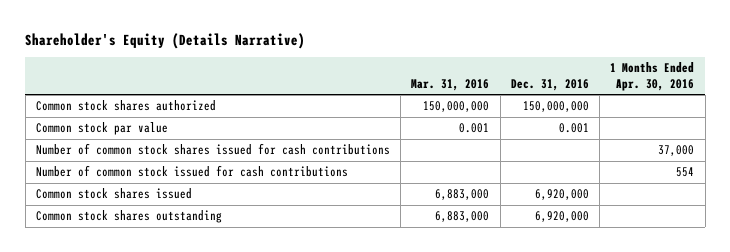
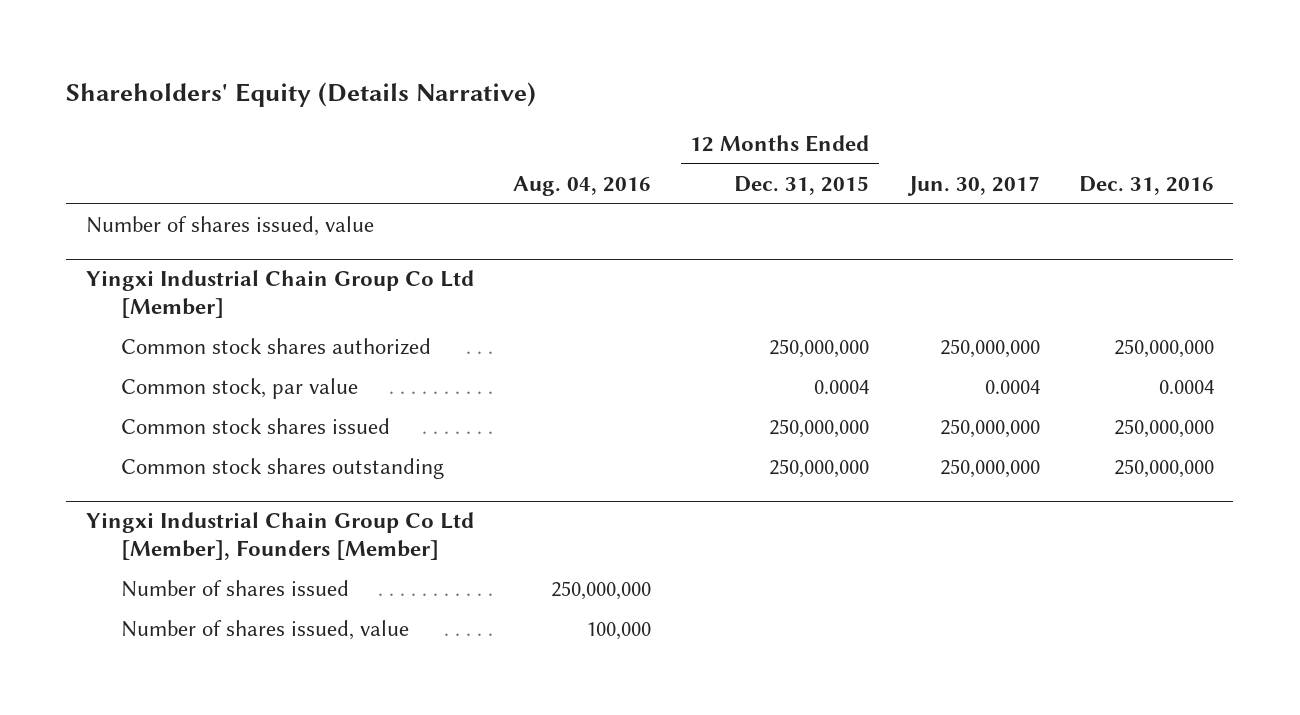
- Shareholder's Equity (Details Narrative)
+ Shareholders' Equity (Details Narrative)
- | Mar. 31, 2016 | Dec. 31, 2016 | 1 Months Ended Apr. 30, 2016
+ | Aug. 04, 2016 | 12 Months Ended Dec. 31, 2015 | Jun. 30, 2017 | Dec. 31, 2016
- Common stock shares authorized | 150,000,000 | 150,000,000 |
- Common stock par value | 0.001 | 0.001 |
- Number of common stock shares issued for cash contributions | | | 37,000
- Number of common stock issued for cash contributions | | | 554
- Common stock shares issued | 6,883,000 | 6,920,000 |
- Common stock shares outstanding | 6,883,000 | 6,920,000 |
+ Number of shares issued, value
+ Yingxi Industrial Chain Group Co Ltd [Member]
+ Common stock shares authorized | | 250,000,000 | 250,000,000 | 250,000,000
+ Common stock, par value | | 0.0004 | 0.0004 | 0.0004
+ Common stock shares issued | | 250,000,000 | 250,000,000 | 250,000,000
+ Common stock shares outstanding | | 250,000,000 | 250,000,000 | 250,000,000
+ Yingxi Industrial Chain Group Co Ltd [Member], Founders [Member]
+ Number of shares issued | 250,000,000 | | |
+ Number of shares issued, value | 100,000 | | |

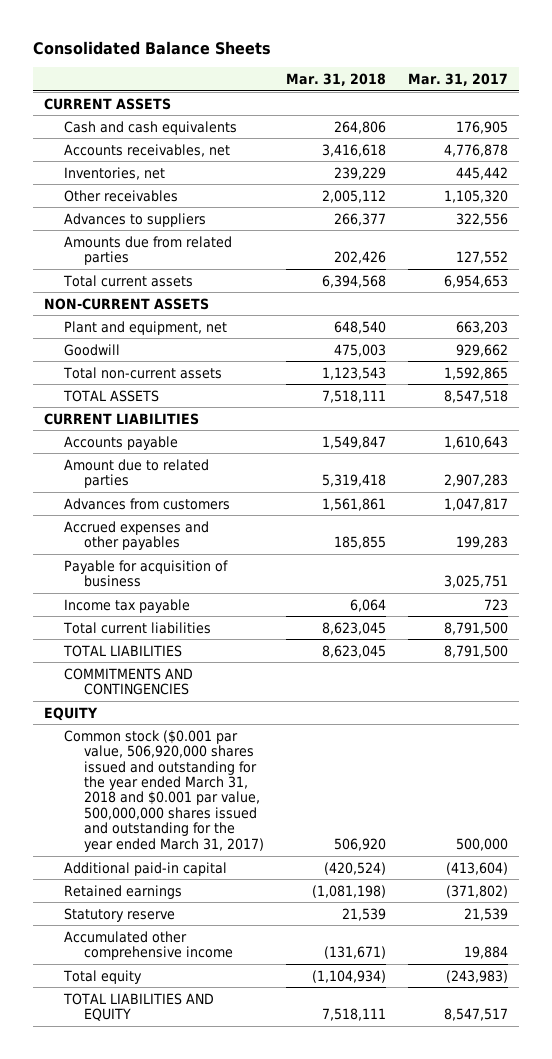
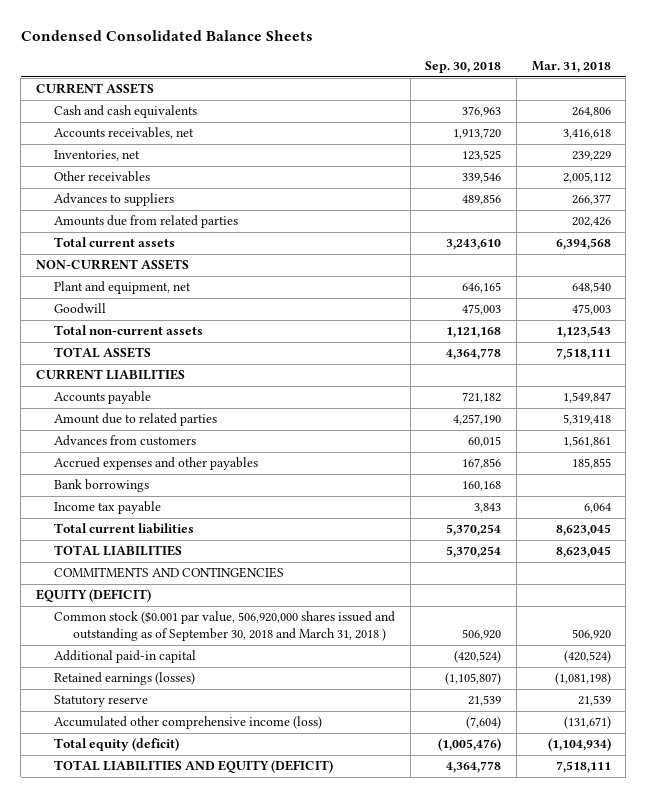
- Consolidated Balance Sheets
+ Condensed Consolidated Balance Sheets
- | Mar. 31, 2018 | Mar. 31, 2017
+ | Sep. 30, 2018 | Mar. 31, 2018
- Payable for acquisition of business | | 3,025,751
+ Bank borrowings | 160,168 |
- EQUITY
- Common stock ($0.001 par value, 506,920,000 shares issued and outstanding for the year ended March 31, 2018 and $0.001 par value, 500,000,000 shares issued and outstanding for the year ended March 31, 2017) | 506,920 | 500,000
+ EQUITY (DEFICIT)
+ Common stock ($0.001 par value, 506,920,000 shares issued and outstanding as of September 30, 2018 and March 31, 2018 ) | 506,920 | 506,920
- Retained earnings | (1,081,198) | (371,802)
+ Retained earnings (losses) | (1,105,807) | (1,081,198)
- Accumulated other comprehensive income | (131,671) | 19,884
- Total equity | (1,104,934) | (243,983)
- TOTAL LIABILITIES AND EQUITY | 7,518,111 | 8,547,517
+ Accumulated other comprehensive income (loss) | (7,604) | (131,671)
+ Total equity (deficit) | (1,005,476) | (1,104,934)
+ TOTAL LIABILITIES AND EQUITY (DEFICIT) | 4,364,778 | 7,518,111

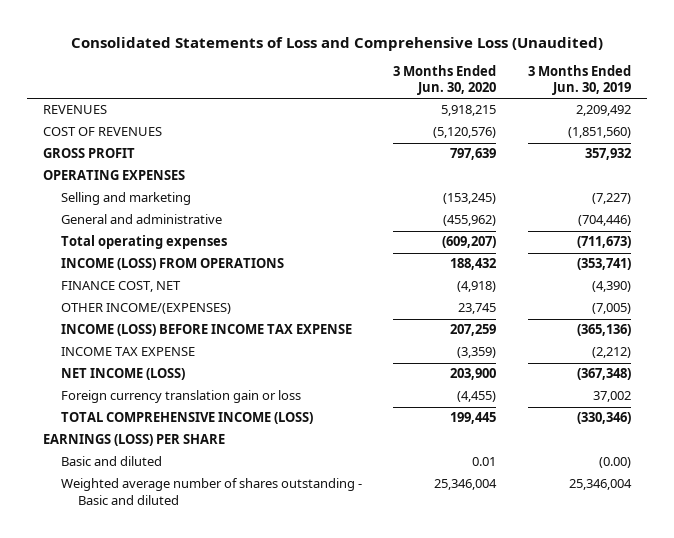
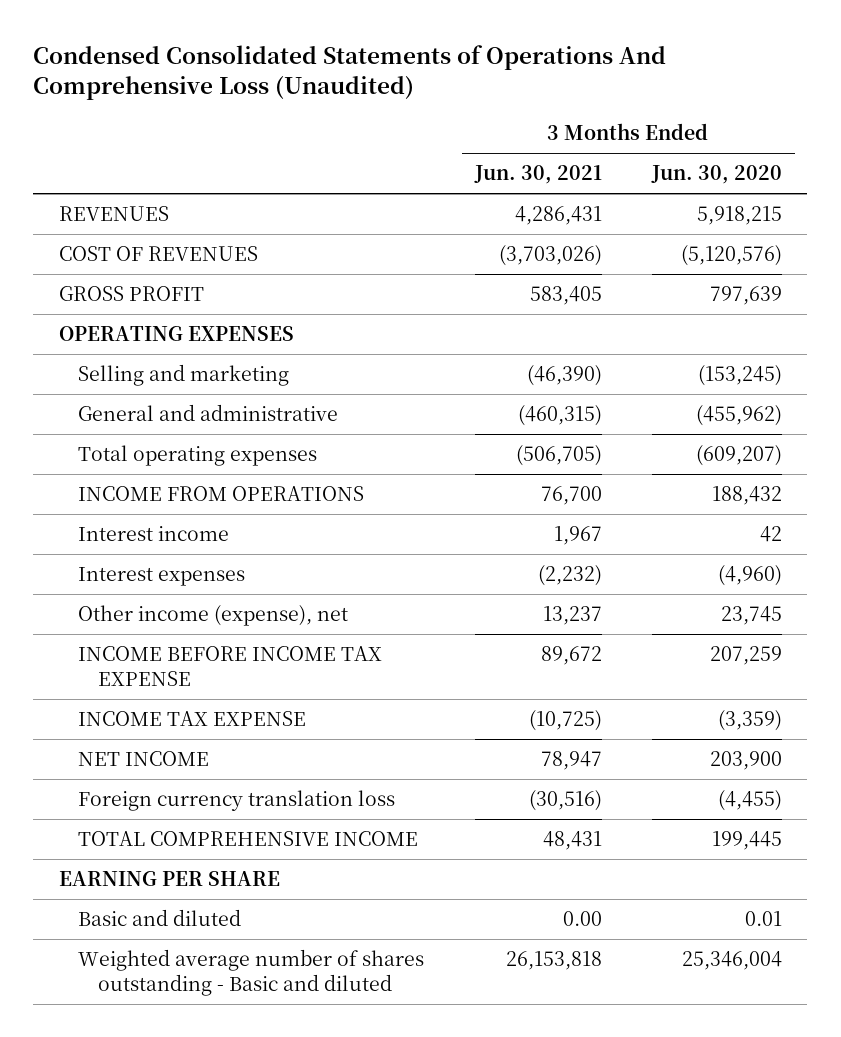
- Consolidated Statements of Loss and Comprehensive Loss (Unaudited)
+ Condensed Consolidated Statements of Operations And Comprehensive Loss (Unaudited)
- | 3 Months Ended Jun. 30, 2020 | 3 Months Ended Jun. 30, 2019
+ | 3 Months Ended Jun. 30, 2021 | 3 Months Ended Jun. 30, 2020
- INCOME (LOSS) FROM OPERATIONS | 188,432 | (353,741)
- FINANCE COST, NET | (4,918) | (4,390)
- OTHER INCOME/(EXPENSES) | 23,745 | (7,005)
- INCOME (LOSS) BEFORE INCOME TAX EXPENSE | 207,259 | (365,136)
+ INCOME FROM OPERATIONS | 76,700 | 188,432
+ Interest income | 1,967 | 42
+ Interest expenses | (2,232) | (4,960)
+ Other income (expense), net | 13,237 | 23,745
+ INCOME BEFORE INCOME TAX EXPENSE | 89,672 | 207,259
- NET INCOME (LOSS) | 203,900 | (367,348)
- Foreign currency translation gain or loss | (4,455) | 37,002
- TOTAL COMPREHENSIVE INCOME (LOSS) | 199,445 | (330,346)
- EARNINGS (LOSS) PER SHARE
+ NET INCOME | 78,947 | 203,900
+ Foreign currency translation loss | (30,516) | (4,455)
+ TOTAL COMPREHENSIVE INCOME | 48,431 | 199,445
+ EARNING PER SHARE

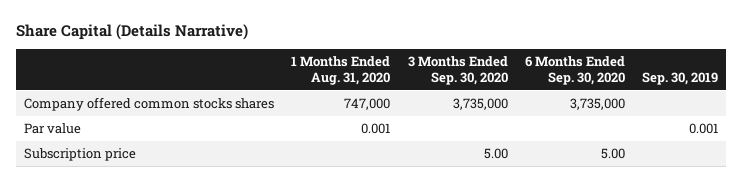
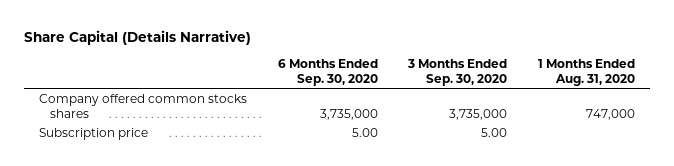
- | 1 Months Ended Aug. 31, 2020 | 3 Months Ended Sep. 30, 2020 | 6 Months Ended Sep. 30, 2020 | Sep. 30, 2019
+ | 6 Months Ended Sep. 30, 2020 | 3 Months Ended Sep. 30, 2020 | 1 Months Ended Aug. 31, 2020
- Par value | 0.001 | | | 0.001

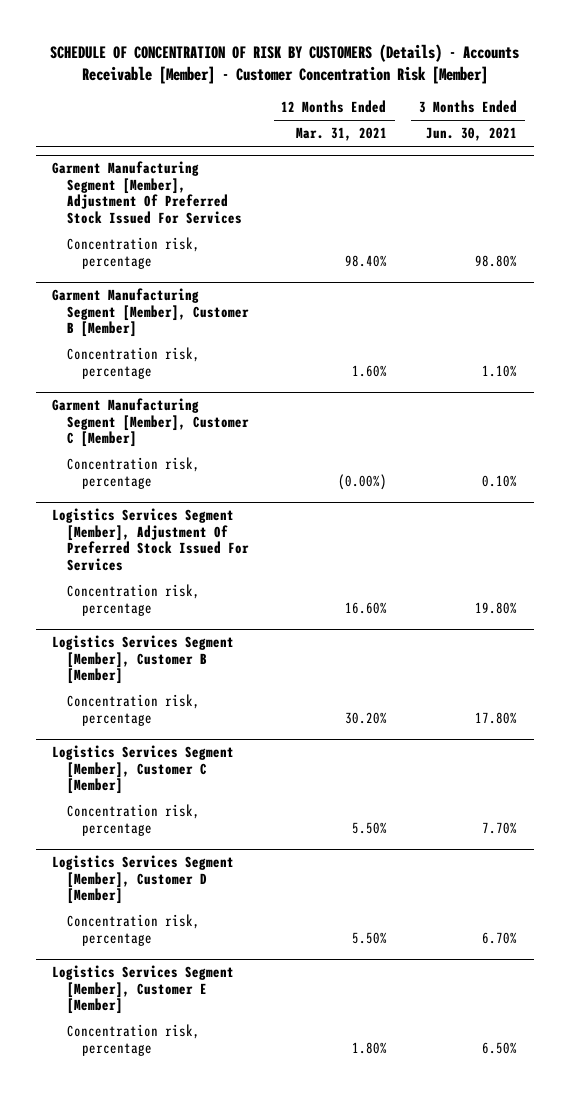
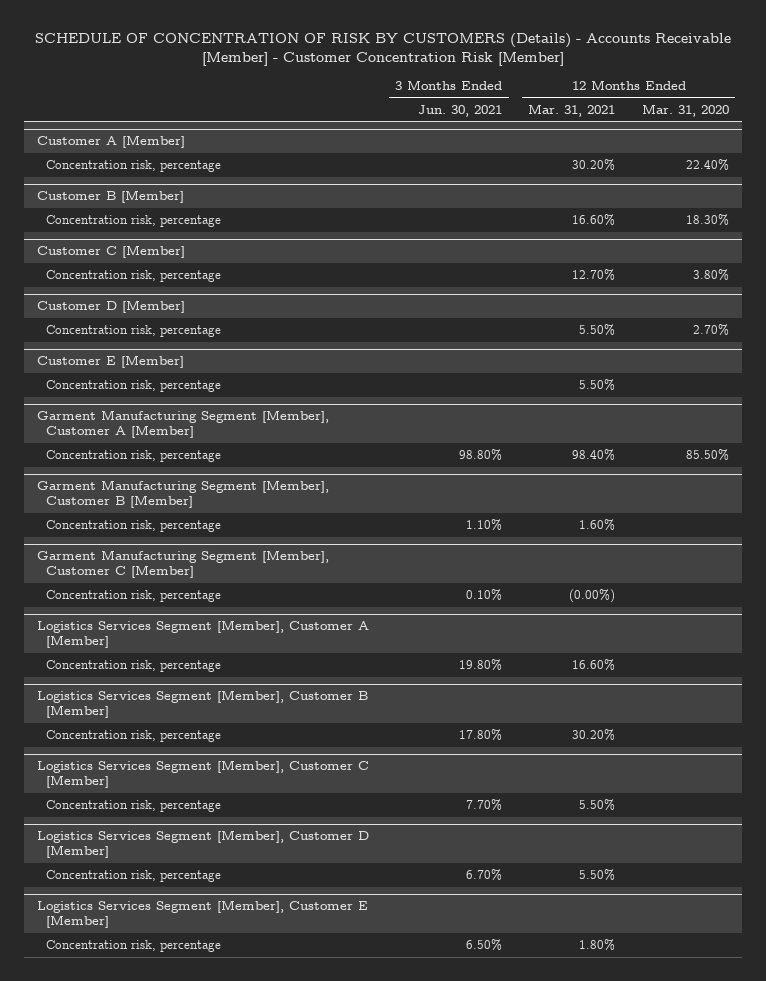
- | 12 Months Ended Mar. 31, 2021 | 3 Months Ended Jun. 30, 2021
+ | 3 Months Ended Jun. 30, 2021 | 12 Months Ended Mar. 31, 2021 | 12 Months Ended Mar. 31, 2020
- Garment Manufacturing Segment [Member], Adjustment Of Preferred Stock Issued For Services
+ Customer A [Member]
+ Concentration risk, percentage | | 30.20% | 22.40%
+ Customer B [Member]
+ Concentration risk, percentage | | 16.60% | 18.30%
+ Customer C [Member]
+ Concentration risk, percentage | | 12.70% | 3.80%
+ Customer D [Member]
+ Concentration risk, percentage | | 5.50% | 2.70%
+ Customer E [Member]
+ Concentration risk, percentage | | 5.50% |
+ Garment Manufacturing Segment [Member], Customer A [Member]
- Logistics Services Segment [Member], Adjustment Of Preferred Stock Issued For Services
+ Logistics Services Segment [Member], Customer A [Member]

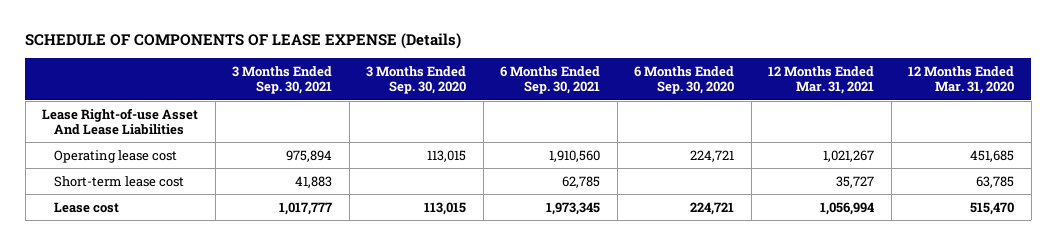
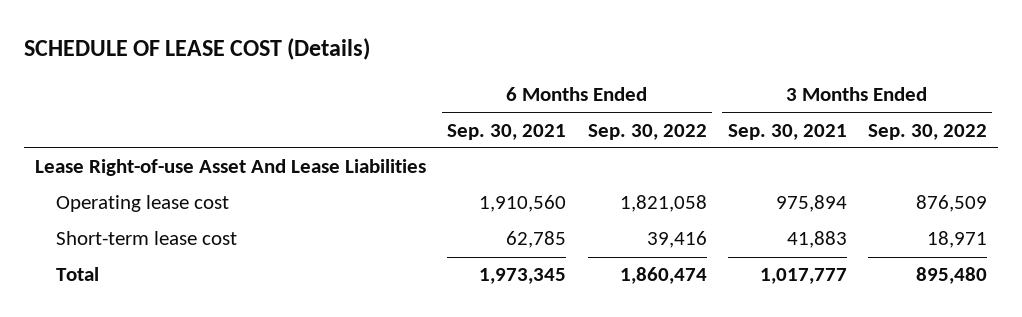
- SCHEDULE OF COMPONENTS OF LEASE EXPENSE (Details)
+ SCHEDULE OF LEASE COST (Details)
- | 3 Months Ended Sep. 30, 2021 | 3 Months Ended Sep. 30, 2020 | 6 Months Ended Sep. 30, 2021 | 6 Months Ended Sep. 30, 2020 | 12 Months Ended Mar. 31, 2021 | 12 Months Ended Mar. 31, 2020
+ | 6 Months Ended Sep. 30, 2021 | 6 Months Ended Sep. 30, 2022 | 3 Months Ended Sep. 30, 2021 | 3 Months Ended Sep. 30, 2022
- Lease cost | 1,017,777 | 113,015 | 1,973,345 | 224,721 | 1,056,994 | 515,470
+ Total | 1,973,345 | 1,860,474 | 1,017,777 | 895,480

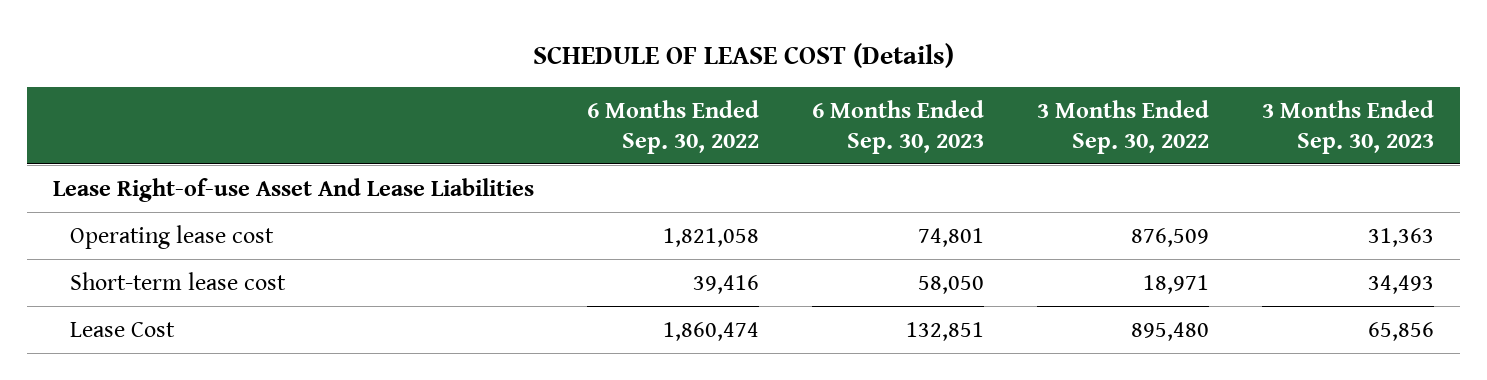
- | 6 Months Ended Sep. 30, 2021 | 6 Months Ended Sep. 30, 2022 | 3 Months Ended Sep. 30, 2021 | 3 Months Ended Sep. 30, 2022
+ | 6 Months Ended Sep. 30, 2022 | 6 Months Ended Sep. 30, 2023 | 3 Months Ended Sep. 30, 2022 | 3 Months Ended Sep. 30, 2023
- Total | 1,973,345 | 1,860,474 | 1,017,777 | 895,480
+ Lease Cost | 1,860,474 | 132,851 | 895,480 | 65,856

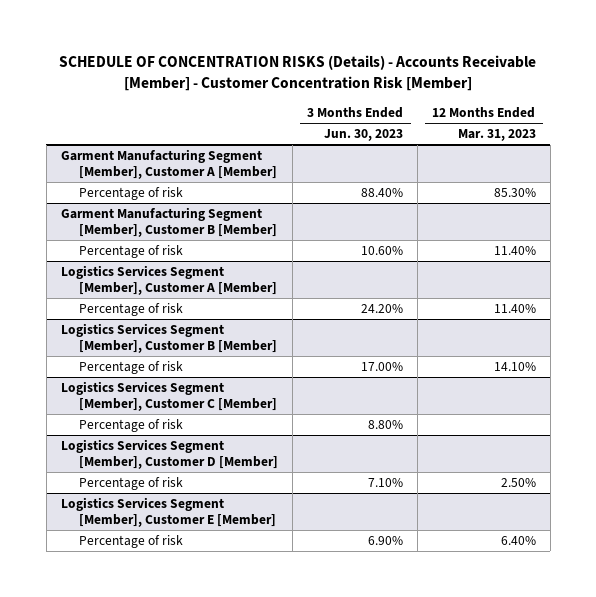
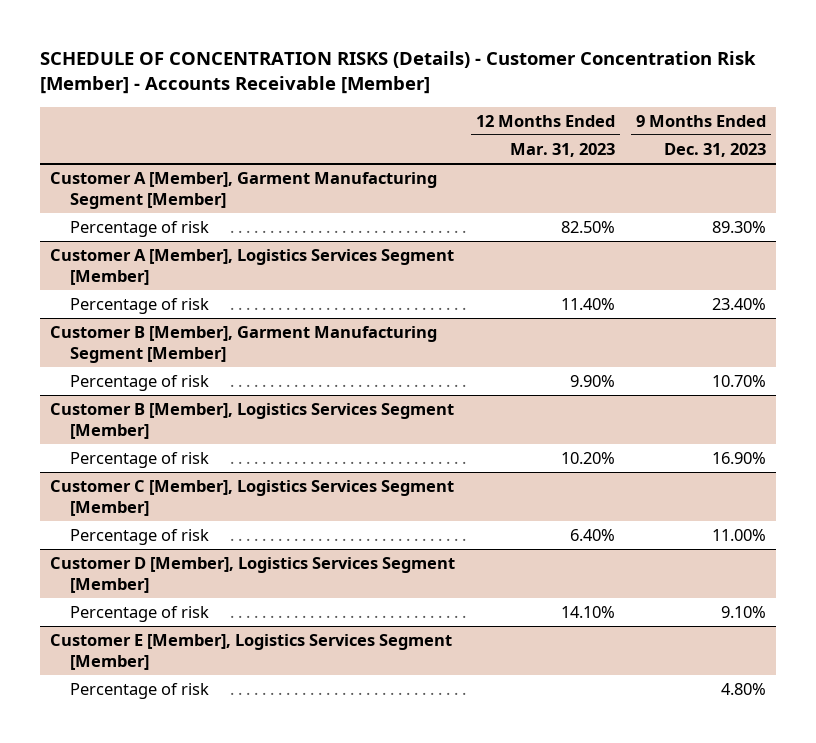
- SCHEDULE OF CONCENTRATION RISKS (Details) - Accounts Receivable [Member] - Customer Concentration Risk [Member]
+ SCHEDULE OF CONCENTRATION RISKS (Details) - Customer Concentration Risk [Member] - Accounts Receivable [Member]
- | 3 Months Ended Jun. 30, 2023 | 12 Months Ended Mar. 31, 2023
+ | 12 Months Ended Mar. 31, 2023 | 9 Months Ended Dec. 31, 2023
- Garment Manufacturing Segment [Member], Customer A [Member]
- Percentage of risk | 88.40% | 85.30%
- Garment Manufacturing Segment [Member], Customer B [Member]
- Percentage of risk | 10.60% | 11.40%
- Logistics Services Segment [Member], Customer A [Member]
+ Customer A [Member], Garment Manufacturing Segment [Member]
+ Percentage of risk | 82.50% | 89.30%
+ Customer A [Member], Logistics Services Segment [Member]
- Logistics Services Segment [Member], Customer B [Member]
+ Customer B [Member], Garment Manufacturing Segment [Member]
+ Percentage of risk | 9.90% | 10.70%
+ Customer B [Member], Logistics Services Segment [Member]
+ Percentage of risk | 10.20% | 16.90%
+ Customer C [Member], Logistics Services Segment [Member]
+ Percentage of risk | 6.40% | 11.00%
+ Customer D [Member], Logistics Services Segment [Member]
- Logistics Services Segment [Member], Customer C [Member]
+ Customer E [Member], Logistics Services Segment [Member]
- Logistics Services Segment [Member], Customer D [Member]
- Percentage of risk | 7.10% | 2.50%
- Logistics Services Segment [Member], Customer E [Member]
- Percentage of risk | 6.90% | 6.40%

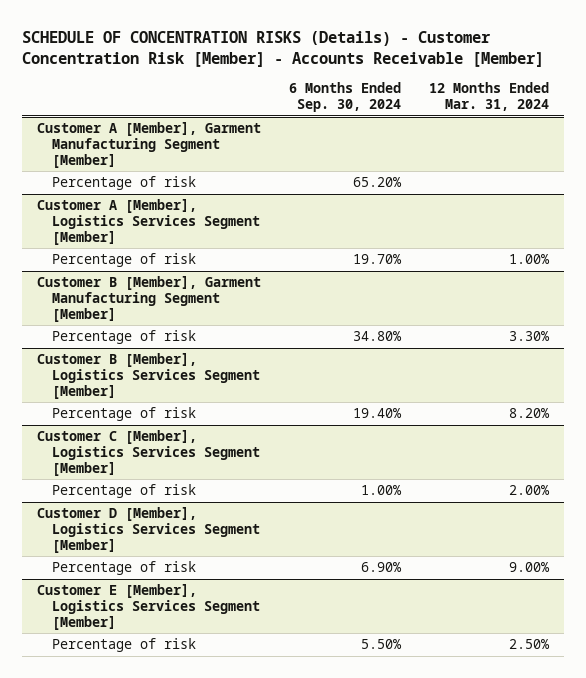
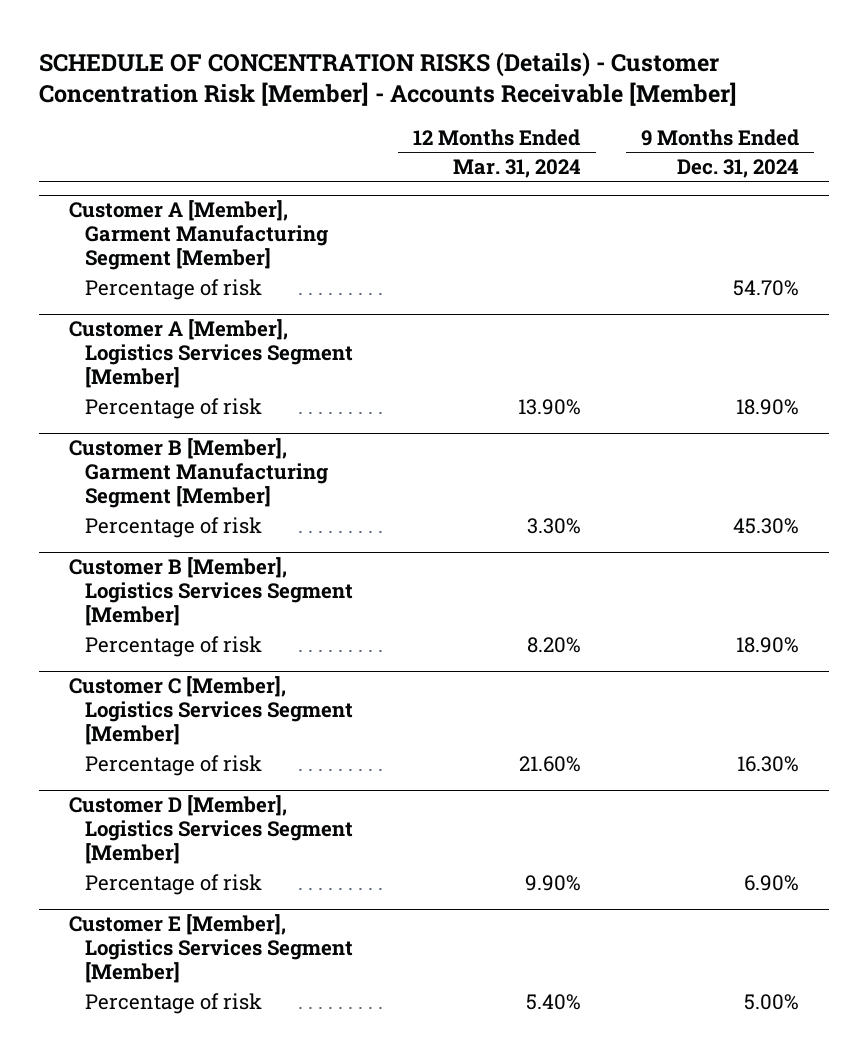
- | 6 Months Ended Sep. 30, 2024 | 12 Months Ended Mar. 31, 2024
+ | 12 Months Ended Mar. 31, 2024 | 9 Months Ended Dec. 31, 2024
@ Customer A [Member], Logistics Services Segment [Member]
- Percentage of risk | 19.70% | 1.00%
+ Percentage of risk | 13.90% | 18.90%
@ Customer C [Member], Logistics Services Segment [Member]
- Percentage of risk | 1.00% | 2.00%
+ Percentage of risk | 21.60% | 16.30%
@ Customer D [Member], Logistics Services Segment [Member]
- Percentage of risk | 6.90% | 9.00%
+ Percentage of risk | 9.90% | 6.90%
@ Customer E [Member], Logistics Services Segment [Member]
- Percentage of risk | 5.50% | 2.50%
+ Percentage of risk | 5.40% | 5.00%

